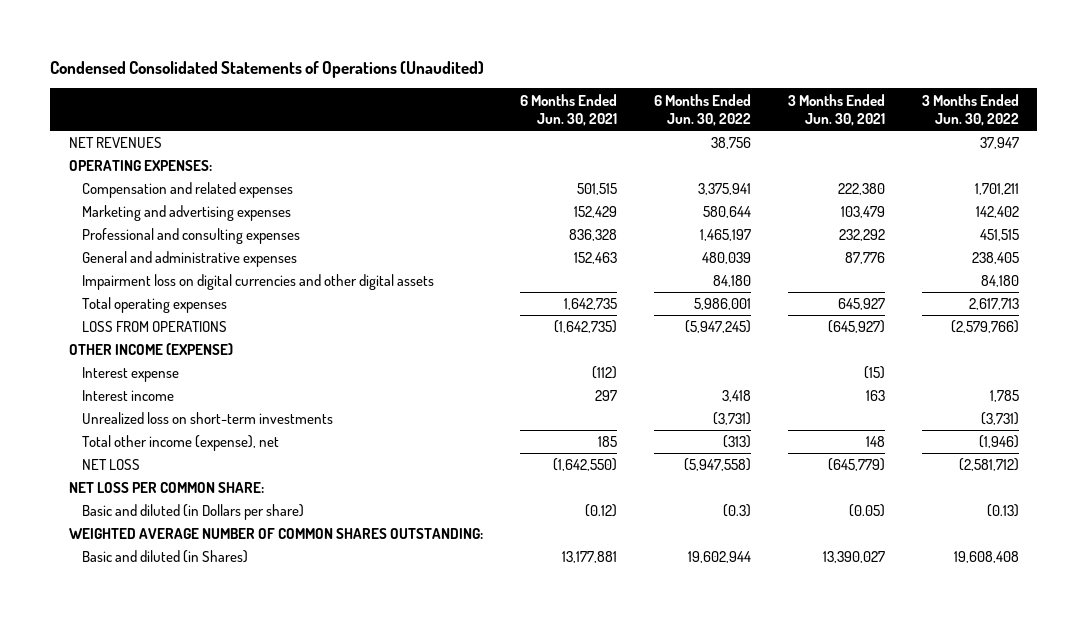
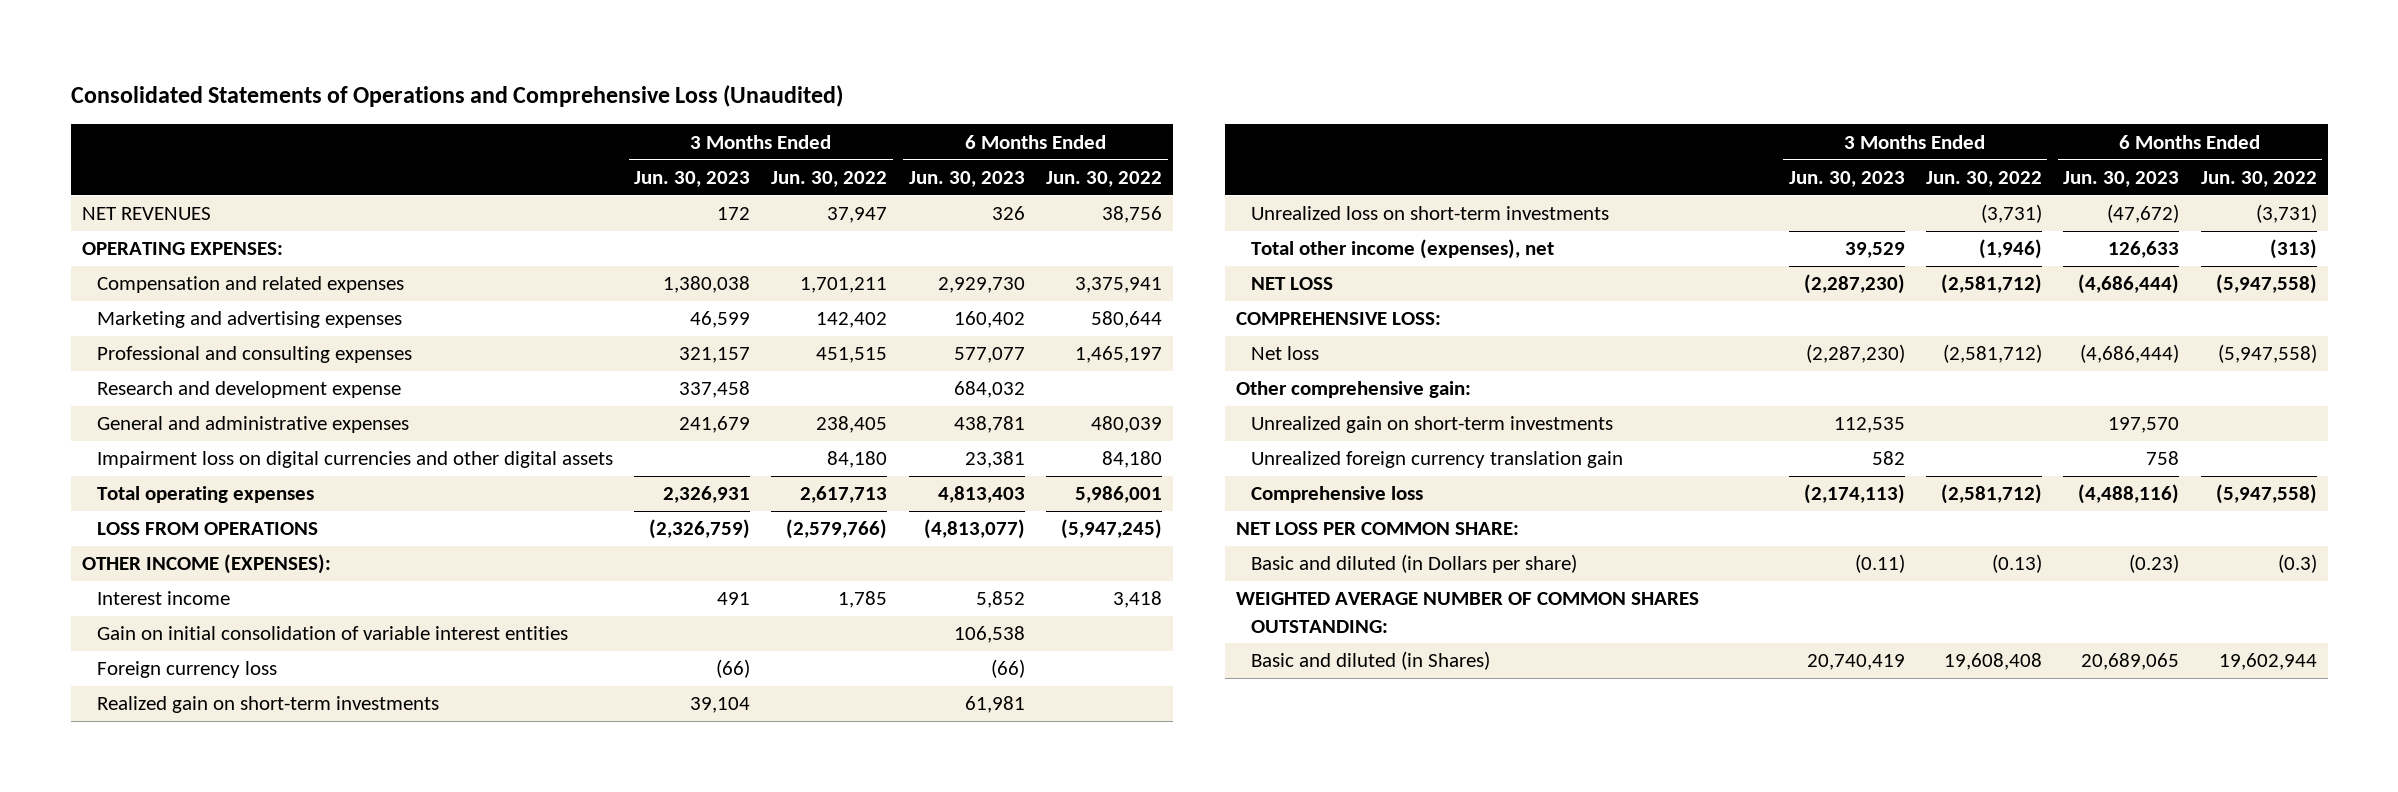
- Condensed Consolidated Statements of Operations (Unaudited)
+ Consolidated Statements of Operations and Comprehensive Loss (Unaudited)
- | 6 Months Ended Jun. 30, 2021 | 6 Months Ended Jun. 30, 2022 | 3 Months Ended Jun. 30, 2021 | 3 Months Ended Jun. 30, 2022
+ | 3 Months Ended Jun. 30, 2023 | 3 Months Ended Jun. 30, 2022 | 6 Months Ended Jun. 30, 2023 | 6 Months Ended Jun. 30, 2022
+ Research and development expense | 337,458 | | 684,032 |
- OTHER INCOME (EXPENSE)
- Interest expense | (112) | | (15) |
+ OTHER INCOME (EXPENSES):
+ Gain on initial consolidation of variable interest entities | | | 106,538 |
+ Foreign currency loss | (66) | | (66) |
+ Realized gain on short-term investments | 39,104 | | 61,981 |
- Total other income (expense), net | 185 | (313) | 148 | (1,946)
+ Total other income (expenses), net | 39,529 | (1,946) | 126,633 | (313)
+ COMPREHENSIVE LOSS:
+ Net loss | (2,287,230) | (2,581,712) | (4,686,444) | (5,947,558)
+ Other comprehensive gain:
+ Unrealized gain on short-term investments | 112,535 | | 197,570 |
+ Unrealized foreign currency translation gain | 582 | | 758 |
+ Comprehensive loss | (2,174,113) | (2,581,712) | (4,488,116) | (5,947,558)

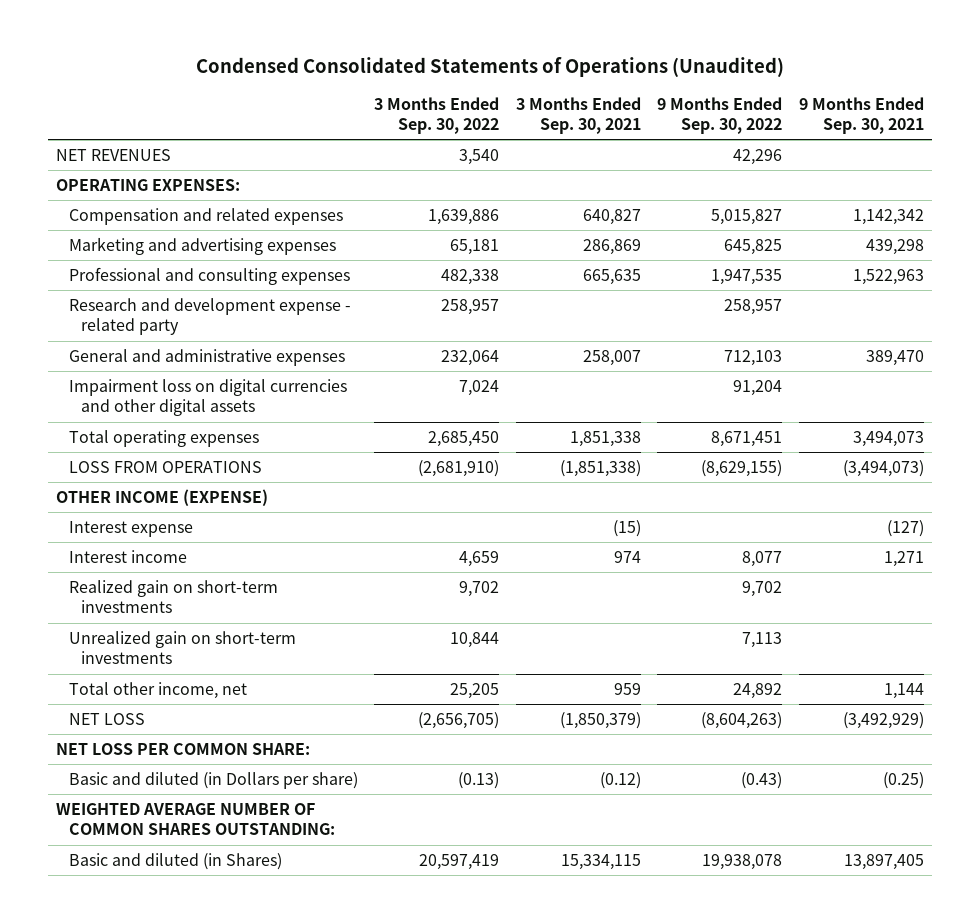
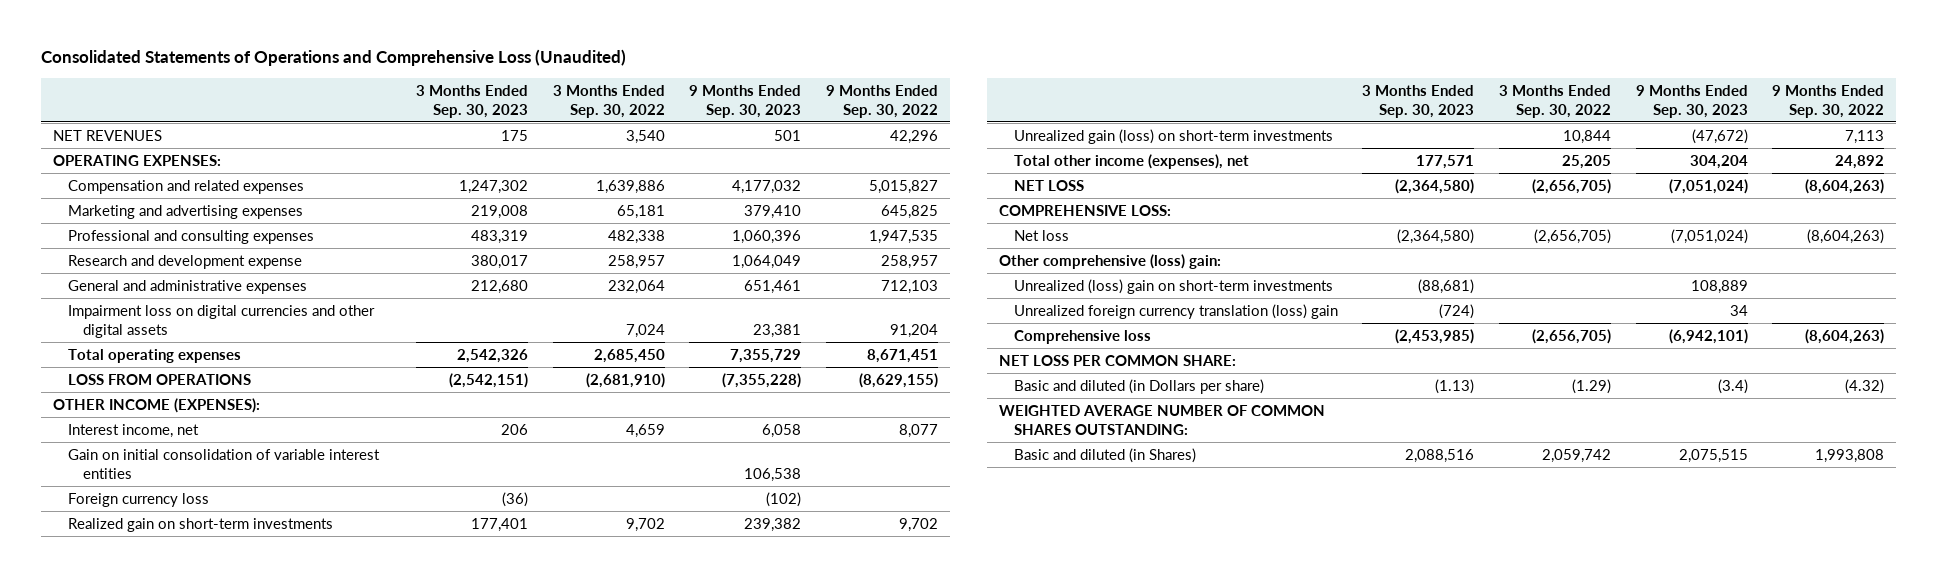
- Condensed Consolidated Statements of Operations (Unaudited)
+ Consolidated Statements of Operations and Comprehensive Loss (Unaudited)
- | 3 Months Ended Sep. 30, 2022 | 3 Months Ended Sep. 30, 2021 | 9 Months Ended Sep. 30, 2022 | 9 Months Ended Sep. 30, 2021
+ | 3 Months Ended Sep. 30, 2023 | 3 Months Ended Sep. 30, 2022 | 9 Months Ended Sep. 30, 2023 | 9 Months Ended Sep. 30, 2022
- Research and development expense - related party | 258,957 | | 258,957 |
+ Research and development expense | 380,017 | 258,957 | 1,064,049 | 258,957
- OTHER INCOME (EXPENSE)
- Interest expense | | (15) | | (127)
- Interest income | 4,659 | 974 | 8,077 | 1,271
+ OTHER INCOME (EXPENSES):
+ Interest income, net | 206 | 4,659 | 6,058 | 8,077
+ Gain on initial consolidation of variable interest entities | | | 106,538 |
+ Foreign currency loss | (36) | | (102) |
- Unrealized gain on short-term investments | 10,844 | | 7,113 |
- Total other income, net | 25,205 | 959 | 24,892 | 1,144
+ Unrealized gain (loss) on short-term investments | | 10,844 | (47,672) | 7,113
+ Total other income (expenses), net | 177,571 | 25,205 | 304,204 | 24,892
+ COMPREHENSIVE LOSS:
+ Net loss | (2,364,580) | (2,656,705) | (7,051,024) | (8,604,263)
+ Other comprehensive (loss) gain:
+ Unrealized (loss) gain on short-term investments | (88,681) | | 108,889 |
+ Unrealized foreign currency translation (loss) gain | (724) | | 34 |
+ Comprehensive loss | (2,453,985) | (2,656,705) | (6,942,101) | (8,604,263)
- Basic and diluted (in Dollars per share) | (0.13) | (0.12) | (0.43) | (0.25)
+ Basic and diluted (in Dollars per share) | (1.13) | (1.29) | (3.4) | (4.32)
- Basic and diluted (in Shares) | 20,597,419 | 15,334,115 | 19,938,078 | 13,897,405
+ Basic and diluted (in Shares) | 2,088,516 | 2,059,742 | 2,075,515 | 1,993,808

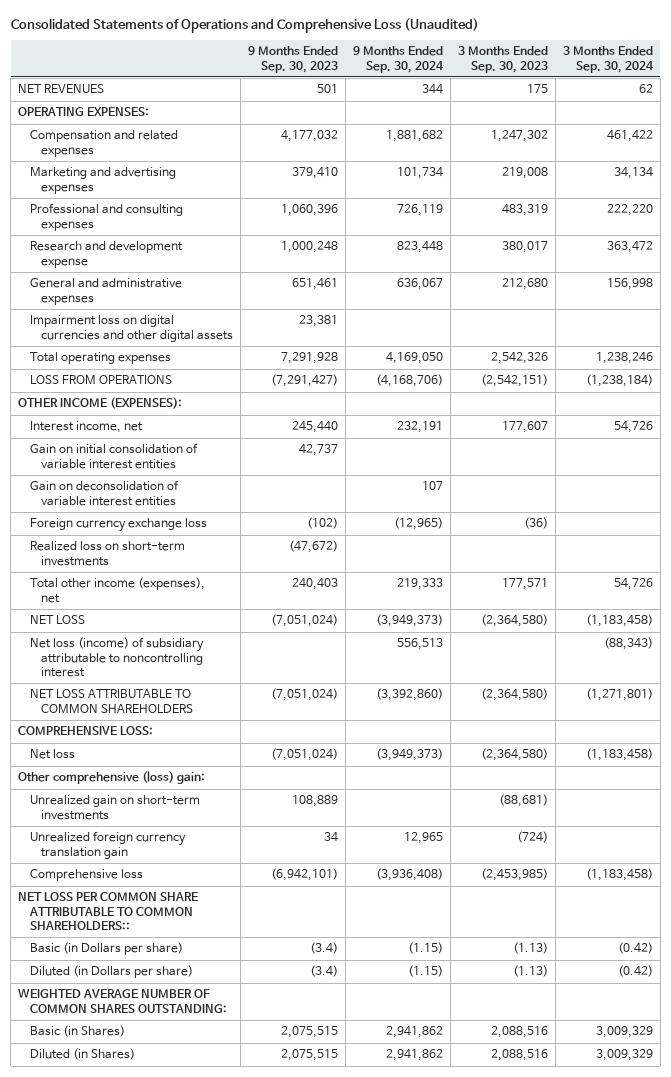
- | 3 Months Ended Sep. 30, 2023 | 3 Months Ended Sep. 30, 2022 | 9 Months Ended Sep. 30, 2023 | 9 Months Ended Sep. 30, 2022
+ | 9 Months Ended Sep. 30, 2023 | 9 Months Ended Sep. 30, 2024 | 3 Months Ended Sep. 30, 2023 | 3 Months Ended Sep. 30, 2024
- Research and development expense | 380,017 | 258,957 | 1,064,049 | 258,957
+ Research and development expense | 1,000,248 | 823,448 | 380,017 | 363,472
- Total operating expenses | 2,542,326 | 2,685,450 | 7,355,729 | 8,671,451
- LOSS FROM OPERATIONS | (2,542,151) | (2,681,910) | (7,355,228) | (8,629,155)
+ Total operating expenses | 7,291,928 | 4,169,050 | 2,542,326 | 1,238,246
+ LOSS FROM OPERATIONS | (7,291,427) | (4,168,706) | (2,542,151) | (1,238,184)
- Interest income, net | 206 | 4,659 | 6,058 | 8,077
- Gain on initial consolidation of variable interest entities | | | 106,538 |
- Foreign currency loss | (36) | | (102) |
- Realized gain on short-term investments | 177,401 | 9,702 | 239,382 | 9,702
- Unrealized gain (loss) on short-term investments | | 10,844 | (47,672) | 7,113
- Total other income (expenses), net | 177,571 | 25,205 | 304,204 | 24,892
+ Interest income, net | 245,440 | 232,191 | 177,607 | 54,726
+ Gain on initial consolidation of variable interest entities | 42,737 | | |
+ Gain on deconsolidation of variable interest entities | | 107 | |
+ Foreign currency exchange loss | (102) | (12,965) | (36) |
+ Realized loss on short-term investments | (47,672) | | |
+ Total other income (expenses), net | 240,403 | 219,333 | 177,571 | 54,726
+ Net loss (income) of subsidiary attributable to noncontrolling interest | | 556,513 | | (88,343)
+ NET LOSS ATTRIBUTABLE TO COMMON SHAREHOLDERS | (7,051,024) | (3,392,860) | (2,364,580) | (1,271,801)
- Unrealized (loss) gain on short-term investments | (88,681) | | 108,889 |
- Unrealized foreign currency translation (loss) gain | (724) | | 34 |
+ Unrealized gain on short-term investments | 108,889 | | (88,681) |
+ Unrealized foreign currency translation gain | 34 | 12,965 | (724) |
- NET LOSS PER COMMON SHARE:
- Basic and diluted (in Dollars per share) | (1.13) | (1.29) | (3.4) | (4.32)
+ NET LOSS PER COMMON SHARE ATTRIBUTABLE TO COMMON SHAREHOLDERS::
+ Basic (in Dollars per share) | (3.4) | (1.15) | (1.13) | (0.42)
+ Diluted (in Dollars per share) | (3.4) | (1.15) | (1.13) | (0.42)
- Basic and diluted (in Shares) | 2,088,516 | 2,059,742 | 2,075,515 | 1,993,808
+ Basic (in Shares) | 2,075,515 | 2,941,862 | 2,088,516 | 3,009,329
+ Diluted (in Shares) | 2,075,515 | 2,941,862 | 2,088,516 | 3,009,329

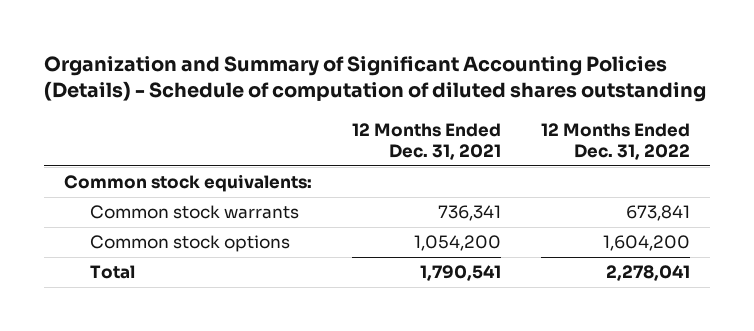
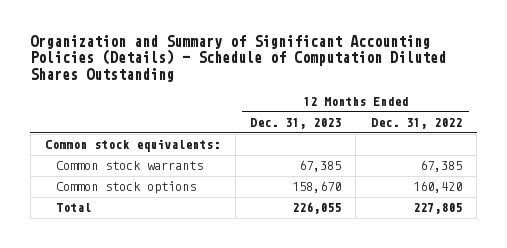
- Organization and Summary of Significant Accounting Policies (Details) - Schedule of computation of diluted shares outstanding
+ Organization and Summary of Significant Accounting Policies (Details) - Schedule of Computation Diluted Shares Outstanding
- | 12 Months Ended Dec. 31, 2021 | 12 Months Ended Dec. 31, 2022
+ | 12 Months Ended Dec. 31, 2023 | 12 Months Ended Dec. 31, 2022
- Common stock warrants | 736,341 | 673,841
- Common stock options | 1,054,200 | 1,604,200
- Total | 1,790,541 | 2,278,041
+ Common stock warrants | 67,385 | 67,385
+ Common stock options | 158,670 | 160,420
+ Total | 226,055 | 227,805

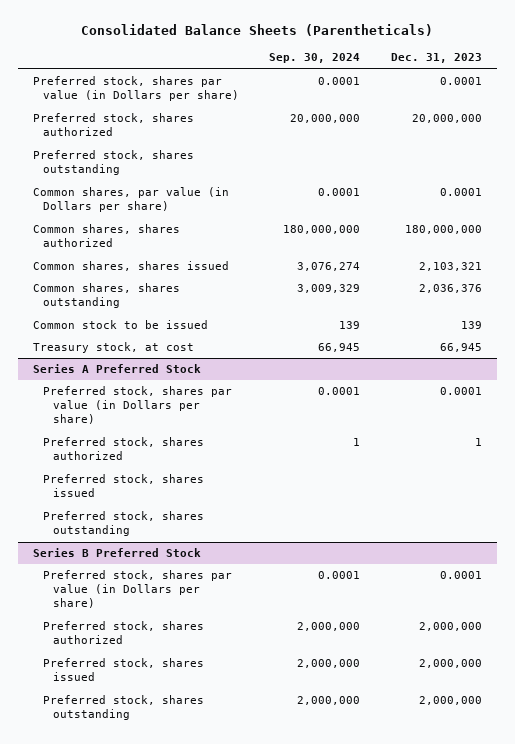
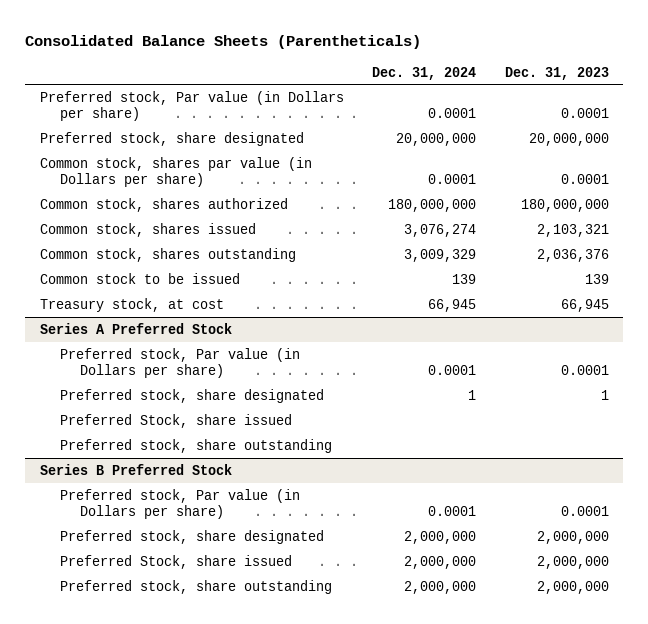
- | Sep. 30, 2024 | Dec. 31, 2023
+ | Dec. 31, 2024 | Dec. 31, 2023
- Preferred stock, shares par value (in Dollars per share) | 0.0001 | 0.0001
- Preferred stock, shares authorized | 20,000,000 | 20,000,000
- Preferred stock, shares outstanding
- Common shares, par value (in Dollars per share) | 0.0001 | 0.0001
- Common shares, shares authorized | 180,000,000 | 180,000,000
- Common shares, shares issued | 3,076,274 | 2,103,321
- Common shares, shares outstanding | 3,009,329 | 2,036,376
+ Preferred stock, Par value (in Dollars per share) | 0.0001 | 0.0001
+ Preferred stock, share designated | 20,000,000 | 20,000,000
+ Common stock, shares par value (in Dollars per share) | 0.0001 | 0.0001
+ Common stock, shares authorized | 180,000,000 | 180,000,000
+ Common stock, shares issued | 3,076,274 | 2,103,321
+ Common stock, shares outstanding | 3,009,329 | 2,036,376
@ Series A Preferred Stock
- Preferred stock, shares par value (in Dollars per share) | 0.0001 | 0.0001
- Preferred stock, shares authorized | 1 | 1
- Preferred stock, shares issued
- Preferred stock, shares outstanding
+ Preferred stock, Par value (in Dollars per share) | 0.0001 | 0.0001
+ Preferred stock, share designated | 1 | 1
+ Preferred Stock, share issued
+ Preferred stock, share outstanding
@ Series B Preferred Stock
- Preferred stock, shares par value (in Dollars per share) | 0.0001 | 0.0001
- Preferred stock, shares authorized | 2,000,000 | 2,000,000
- Preferred stock, shares issued | 2,000,000 | 2,000,000
- Preferred stock, shares outstanding | 2,000,000 | 2,000,000
+ Preferred stock, Par value (in Dollars per share) | 0.0001 | 0.0001
+ Preferred stock, share designated | 2,000,000 | 2,000,000
+ Preferred Stock, share issued | 2,000,000 | 2,000,000
+ Preferred stock, share outstanding | 2,000,000 | 2,000,000

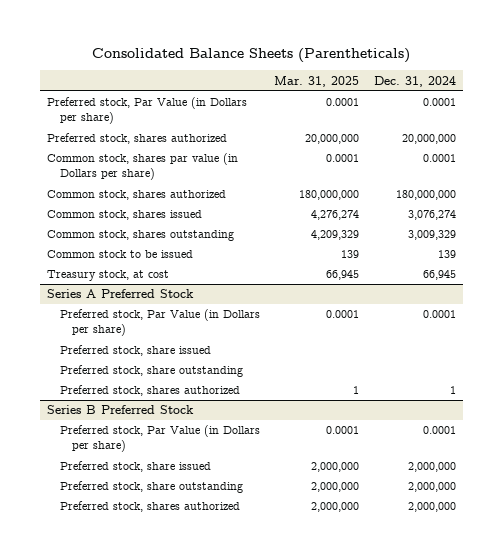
- | Dec. 31, 2024 | Dec. 31, 2023
+ | Mar. 31, 2025 | Dec. 31, 2024
- Preferred stock, Par value (in Dollars per share) | 0.0001 | 0.0001
- Preferred stock, share designated | 20,000,000 | 20,000,000
+ Preferred stock, Par Value (in Dollars per share) | 0.0001 | 0.0001
+ Preferred stock, shares authorized | 20,000,000 | 20,000,000
@ Series A Preferred Stock
- Preferred stock, Par value (in Dollars per share) | 0.0001 | 0.0001
- Preferred stock, share designated | 1 | 1
- Preferred Stock, share issued
+ Preferred stock, Par Value (in Dollars per share) | 0.0001 | 0.0001
+ Preferred stock, share issued
+ Preferred stock, shares authorized | 1 | 1
@ Series B Preferred Stock
- Preferred stock, Par value (in Dollars per share) | 0.0001 | 0.0001
- Preferred stock, share designated | 2,000,000 | 2,000,000
- Preferred Stock, share issued | 2,000,000 | 2,000,000
+ Preferred stock, Par Value (in Dollars per share) | 0.0001 | 0.0001
+ Preferred stock, share issued | 2,000,000 | 2,000,000
+ Preferred stock, shares authorized | 2,000,000 | 2,000,000

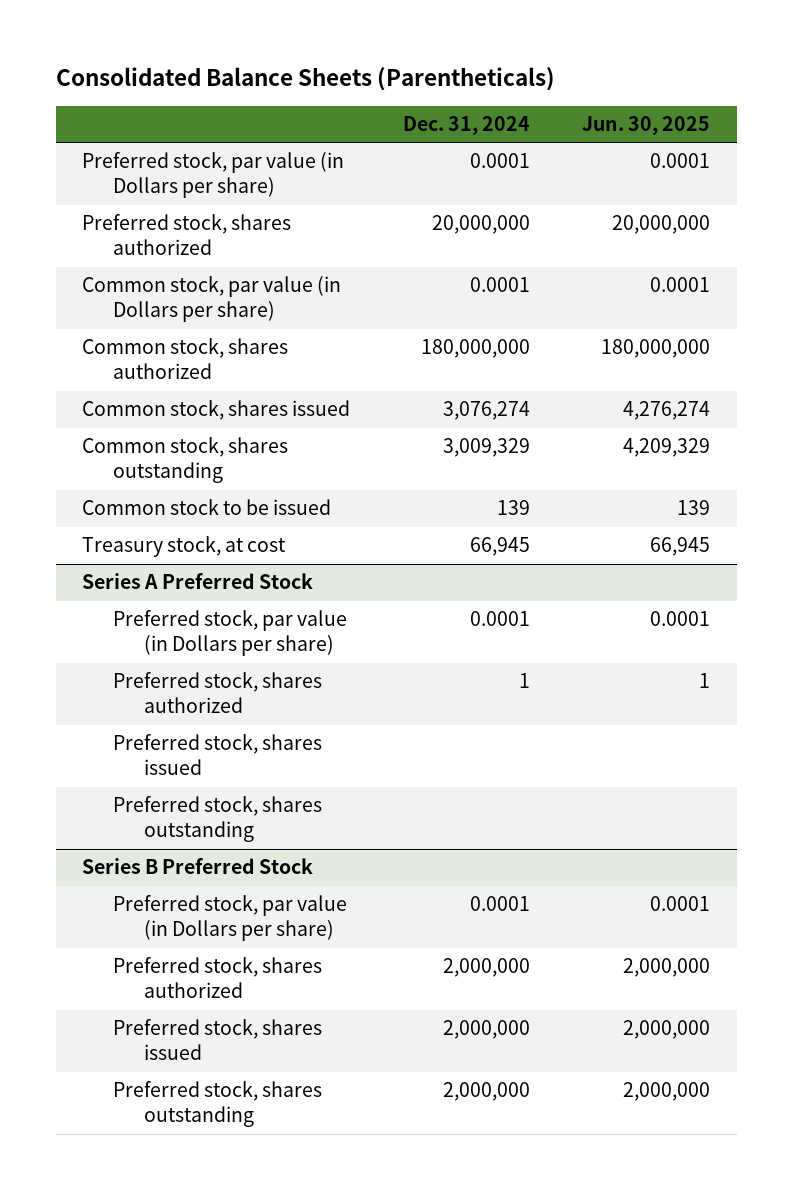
- | Mar. 31, 2025 | Dec. 31, 2024
+ | Dec. 31, 2024 | Jun. 30, 2025
- Preferred stock, Par Value (in Dollars per share) | 0.0001 | 0.0001
+ Preferred stock, par value (in Dollars per share) | 0.0001 | 0.0001
- Common stock, shares par value (in Dollars per share) | 0.0001 | 0.0001
+ Common stock, par value (in Dollars per share) | 0.0001 | 0.0001
@ Series A Preferred Stock
- Preferred stock, Par Value (in Dollars per share) | 0.0001 | 0.0001
- Preferred stock, share issued
- Preferred stock, share outstanding
+ Preferred stock, par value (in Dollars per share) | 0.0001 | 0.0001
+ Preferred stock, shares issued
+ Preferred stock, shares outstanding
@ Series B Preferred Stock
- Preferred stock, Par Value (in Dollars per share) | 0.0001 | 0.0001
- Preferred stock, share issued | 2,000,000 | 2,000,000
- Preferred stock, share outstanding | 2,000,000 | 2,000,000
+ Preferred stock, par value (in Dollars per share) | 0.0001 | 0.0001
+ Preferred stock, shares issued | 2,000,000 | 2,000,000
+ Preferred stock, shares outstanding | 2,000,000 | 2,000,000

